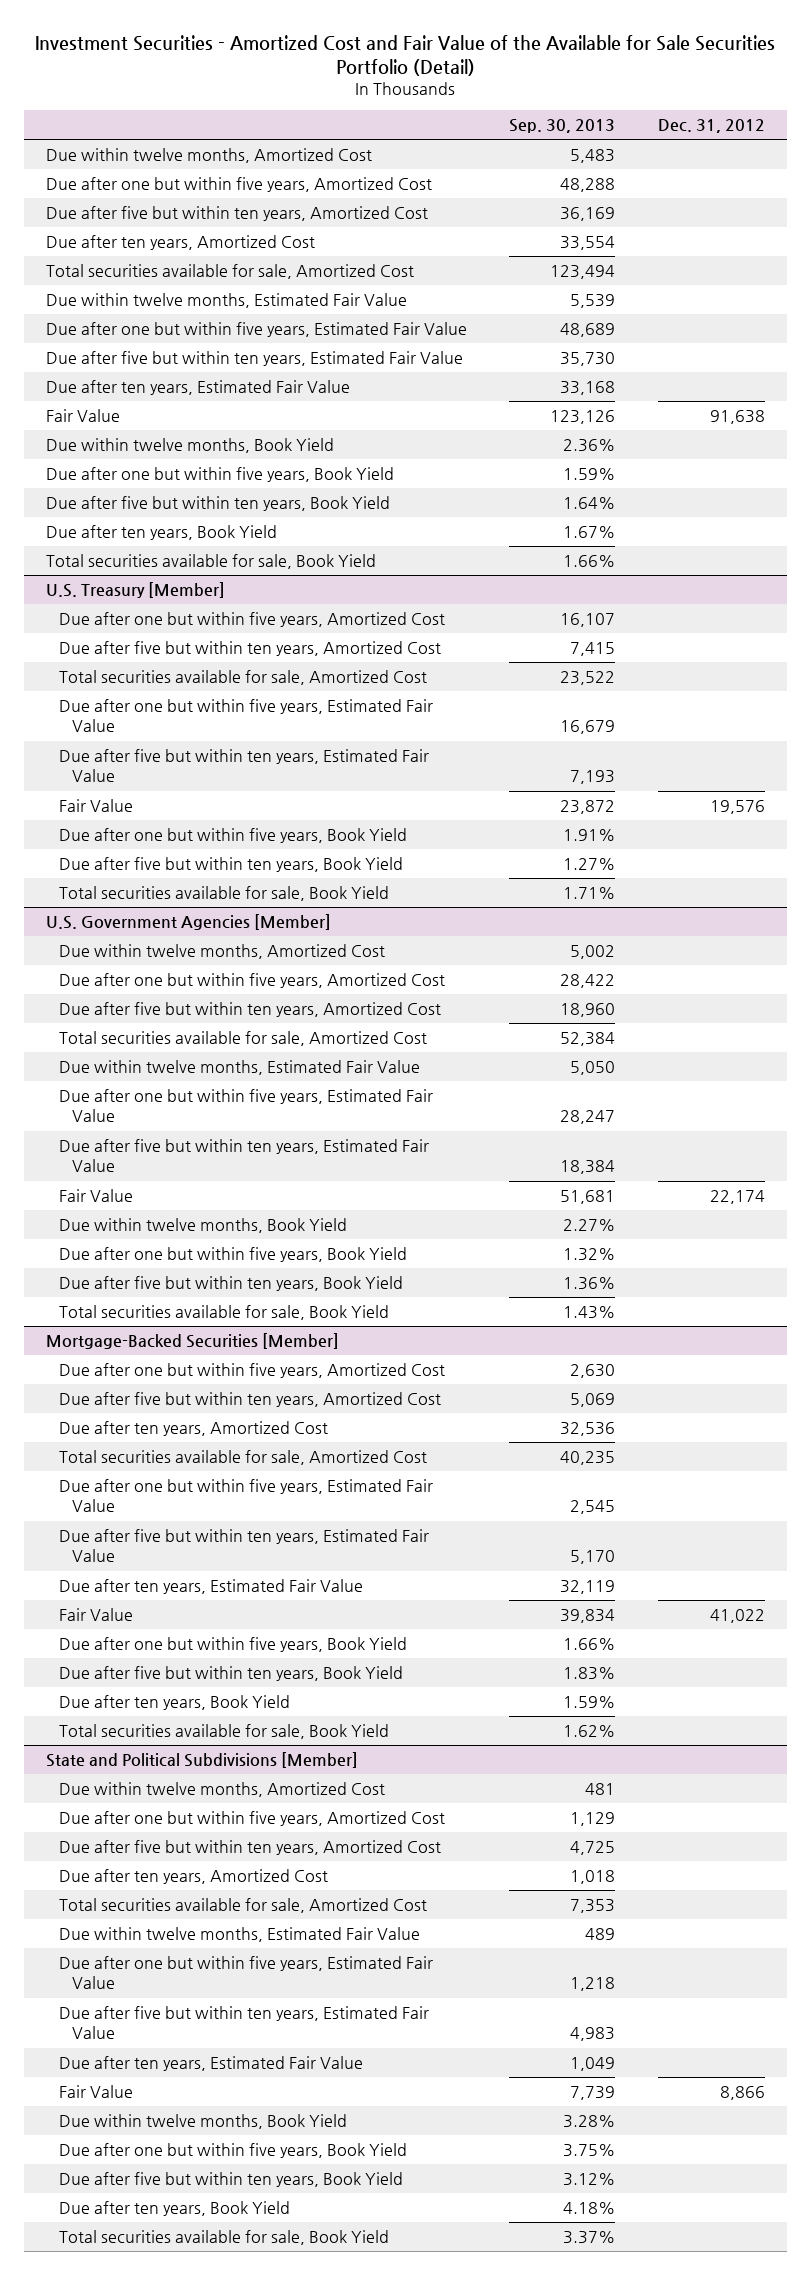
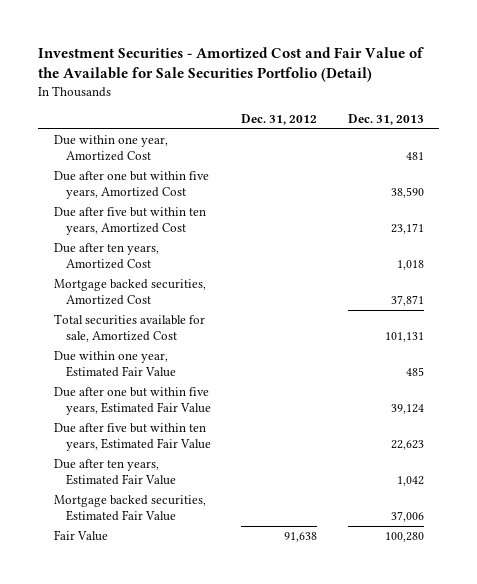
- | Sep. 30, 2013 | Dec. 31, 2012
+ | Dec. 31, 2012 | Dec. 31, 2013
- Due within twelve months, Amortized Cost | 5,483 |
+ Due within one year, Amortized Cost | | 481
+ Mortgage backed securities, Amortized Cost | | 37,871
- Due within twelve months, Estimated Fair Value | 5,539 |
+ Due within one year, Estimated Fair Value | | 485
+ Mortgage backed securities, Estimated Fair Value | | 37,006
- Due within twelve months, Book Yield | 2.36% |
- Due after one but within five years, Book Yield | 1.59% |
- Due after five but within ten years, Book Yield | 1.64% |
- Due after ten years, Book Yield | 1.67% |
- Total securities available for sale, Book Yield | 1.66% |
- U.S. Treasury [Member]
- Due after one but within five years, Amortized Cost | 16,107 |
- Due after five but within ten years, Amortized Cost | 7,415 |
- Total securities available for sale, Amortized Cost | 23,522 |
- Due after one but within five years, Estimated Fair Value | 16,679 |
- Due after five but within ten years, Estimated Fair Value | 7,193 |
- Fair Value | 23,872 | 19,576
- Due after one but within five years, Book Yield | 1.91% |
- Due after five but within ten years, Book Yield | 1.27% |
- Total securities available for sale, Book Yield | 1.71% |
- U.S. Government Agencies [Member]
- Due within twelve months, Amortized Cost | 5,002 |
- Due after one but within five years, Amortized Cost | 28,422 |
- Due after five but within ten years, Amortized Cost | 18,960 |
- Total securities available for sale, Amortized Cost | 52,384 |
- Due within twelve months, Estimated Fair Value | 5,050 |
- Due after one but within five years, Estimated Fair Value | 28,247 |
- Due after five but within ten years, Estimated Fair Value | 18,384 |
- Fair Value | 51,681 | 22,174
- Due within twelve months, Book Yield | 2.27% |
- Due after one but within five years, Book Yield | 1.32% |
- Due after five but within ten years, Book Yield | 1.36% |
- Total securities available for sale, Book Yield | 1.43% |
- Mortgage-Backed Securities [Member]
- Due after one but within five years, Amortized Cost | 2,630 |
- Due after five but within ten years, Amortized Cost | 5,069 |
- Due after ten years, Amortized Cost | 32,536 |
- Total securities available for sale, Amortized Cost | 40,235 |
- Due after one but within five years, Estimated Fair Value | 2,545 |
- Due after five but within ten years, Estimated Fair Value | 5,170 |
- Due after ten years, Estimated Fair Value | 32,119 |
- Fair Value | 39,834 | 41,022
- Due after one but within five years, Book Yield | 1.66% |
- Due after five but within ten years, Book Yield | 1.83% |
- Due after ten years, Book Yield | 1.59% |
- Total securities available for sale, Book Yield | 1.62% |
- State and Political Subdivisions [Member]
- Due within twelve months, Amortized Cost | 481 |
- Due after one but within five years, Amortized Cost | 1,129 |
- Due after five but within ten years, Amortized Cost | 4,725 |
- Due after ten years, Amortized Cost | 1,018 |
- Total securities available for sale, Amortized Cost | 7,353 |
- Due within twelve months, Estimated Fair Value | 489 |
- Due after one but within five years, Estimated Fair Value | 1,218 |
- Due after five but within ten years, Estimated Fair Value | 4,983 |
- Due after ten years, Estimated Fair Value | 1,049 |
- Fair Value | 7,739 | 8,866
- Due within twelve months, Book Yield | 3.28% |
- Due after one but within five years, Book Yield | 3.75% |
- Due after five but within ten years, Book Yield | 3.12% |
- Due after ten years, Book Yield | 4.18% |
- Total securities available for sale, Book Yield | 3.37% |

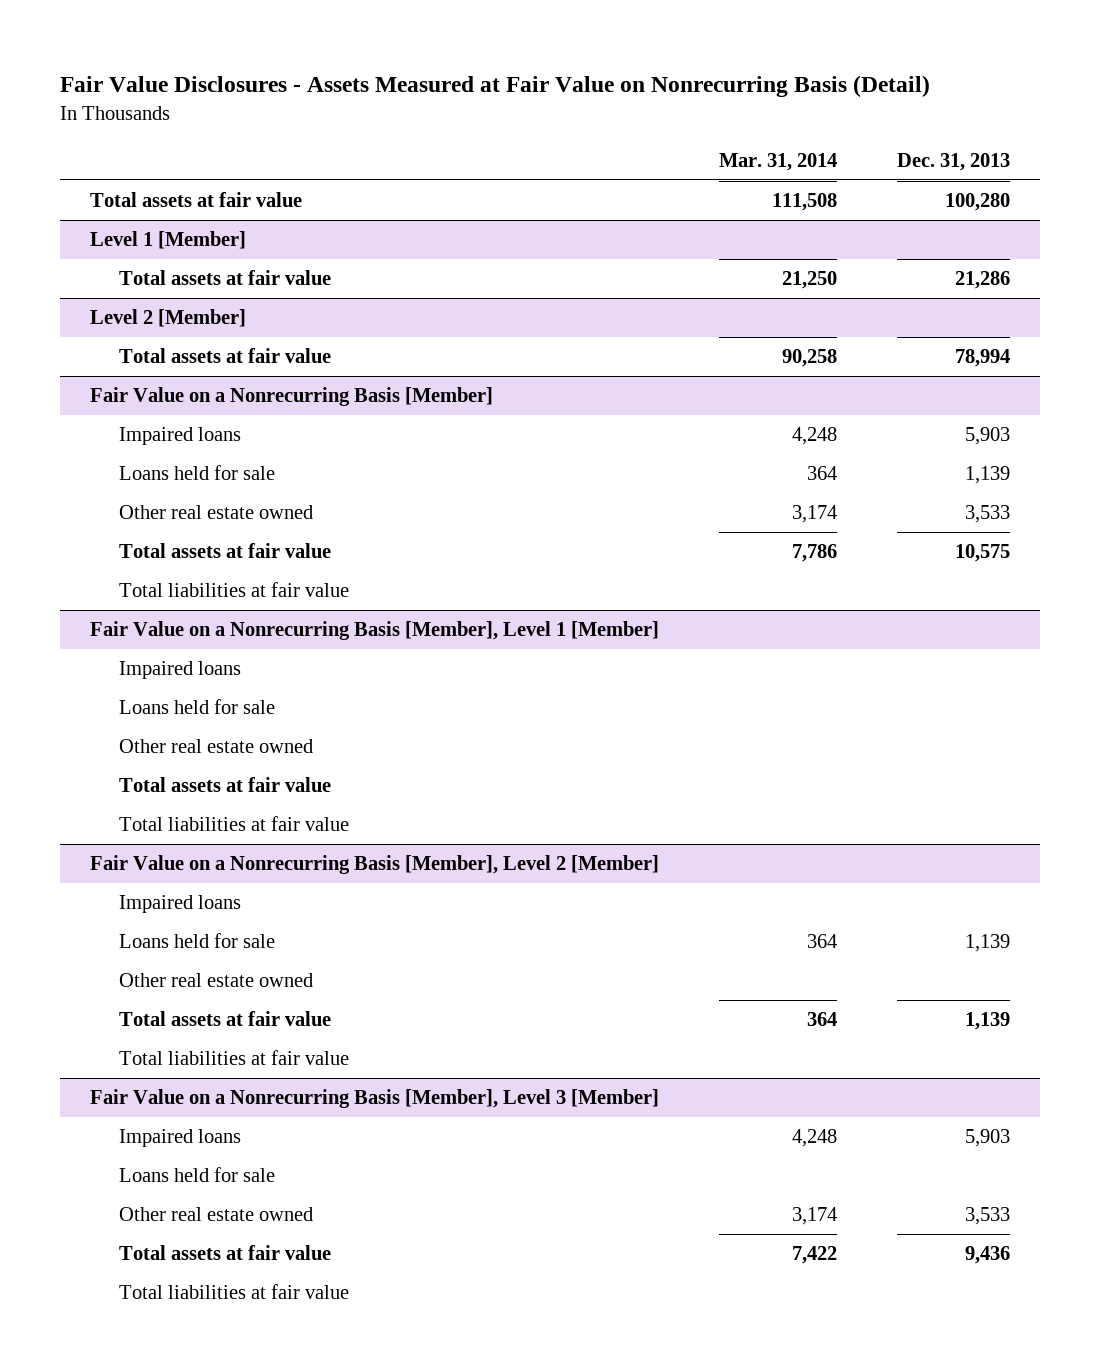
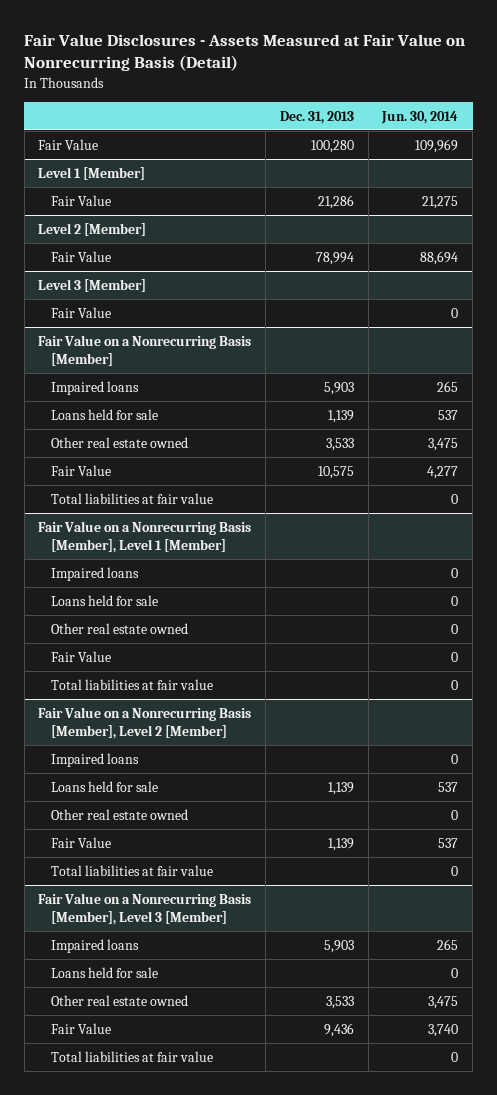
- | Mar. 31, 2014 | Dec. 31, 2013
+ | Dec. 31, 2013 | Jun. 30, 2014
- Total assets at fair value | 111,508 | 100,280
+ Fair Value | 100,280 | 109,969
@ Level 1 [Member]
- Total assets at fair value | 21,250 | 21,286
+ Fair Value | 21,286 | 21,275
@ Level 2 [Member]
- Total assets at fair value | 90,258 | 78,994
+ Fair Value | 78,994 | 88,694
+ Level 3 [Member]
+ Fair Value | | 0
@ Fair Value on a Nonrecurring Basis [Member]
- Total assets at fair value | 7,786 | 10,575
+ Fair Value | 10,575 | 4,277
@ Fair Value on a Nonrecurring Basis [Member], Level 1 [Member]
- Total assets at fair value
+ Fair Value | | 0
@ Fair Value on a Nonrecurring Basis [Member], Level 2 [Member]
- Total assets at fair value | 364 | 1,139
+ Fair Value | 1,139 | 537
@ Fair Value on a Nonrecurring Basis [Member], Level 3 [Member]
- Total assets at fair value | 7,422 | 9,436
+ Fair Value | 9,436 | 3,740

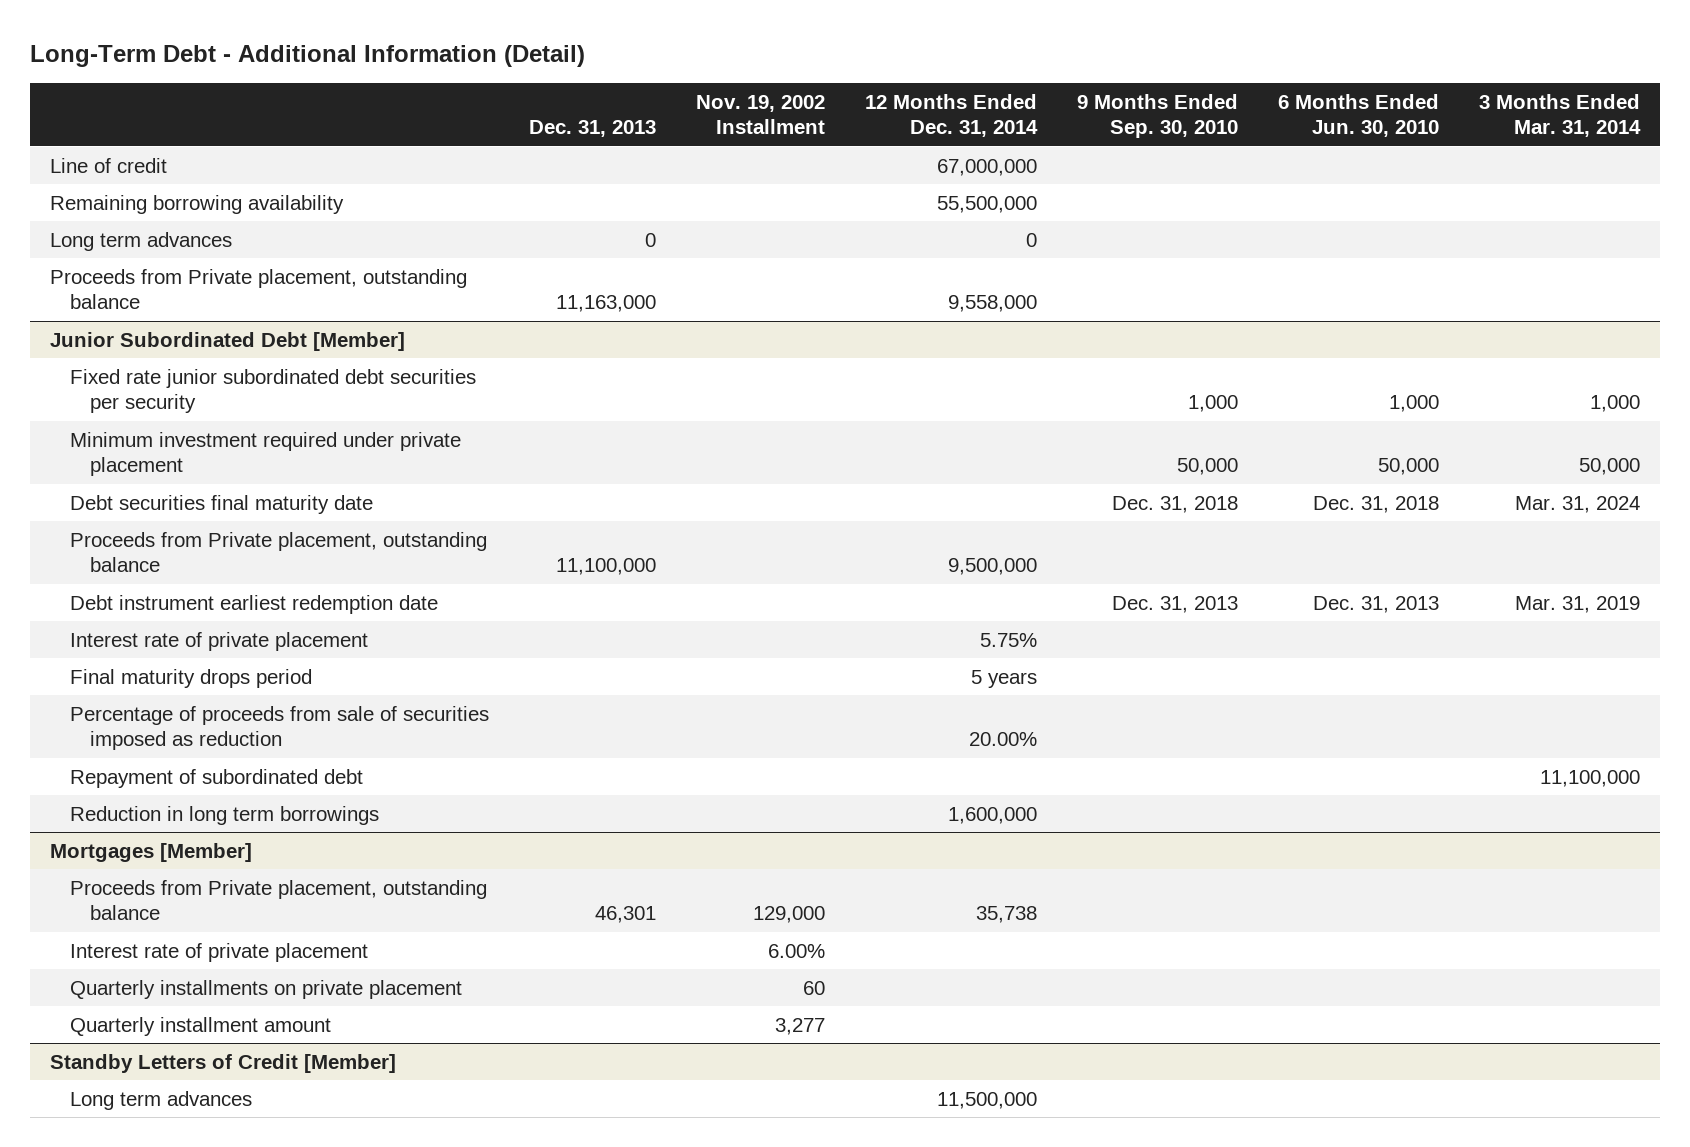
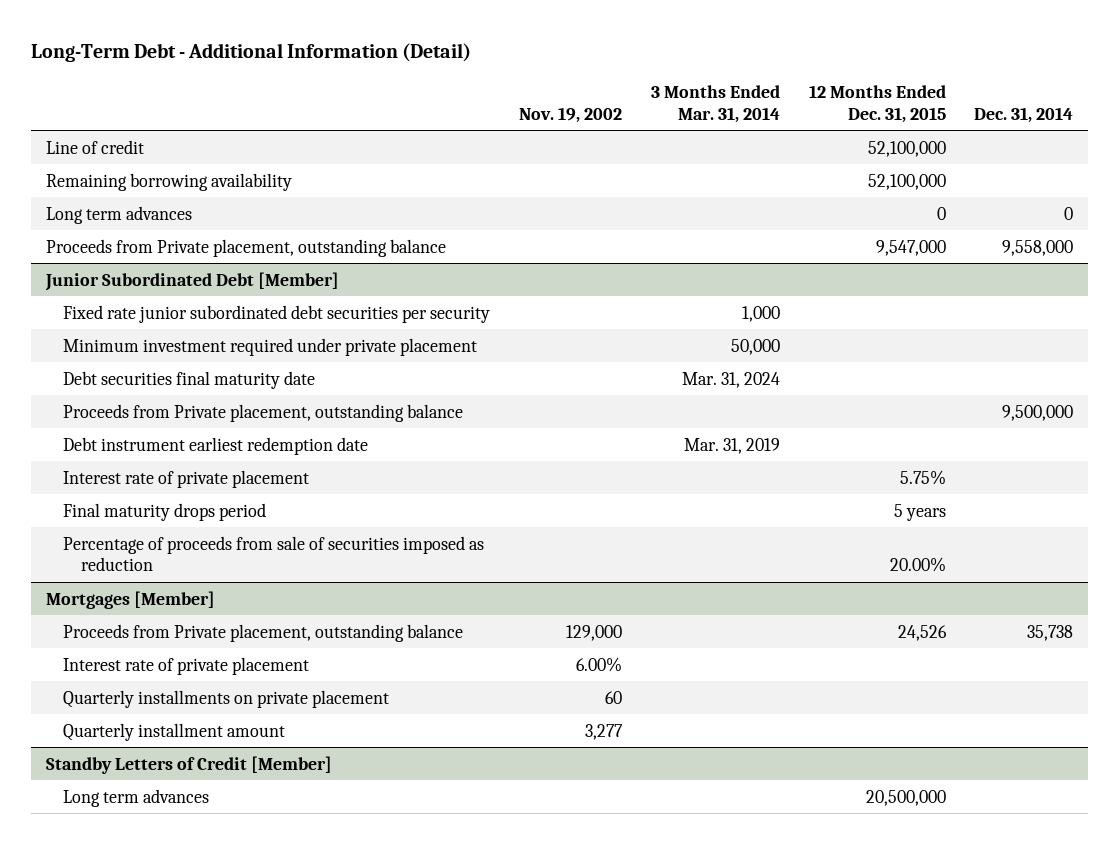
- | Dec. 31, 2013 | Nov. 19, 2002 Installment | 12 Months Ended Dec. 31, 2014 | 9 Months Ended Sep. 30, 2010 | 6 Months Ended Jun. 30, 2010 | 3 Months Ended Mar. 31, 2014
+ | Nov. 19, 2002 | 3 Months Ended Mar. 31, 2014 | 12 Months Ended Dec. 31, 2015 | Dec. 31, 2014
@ Junior Subordinated Debt [Member]
- Repayment of subordinated debt | | | | | | 11,100,000
- Reduction in long term borrowings | | | 1,600,000 | | |

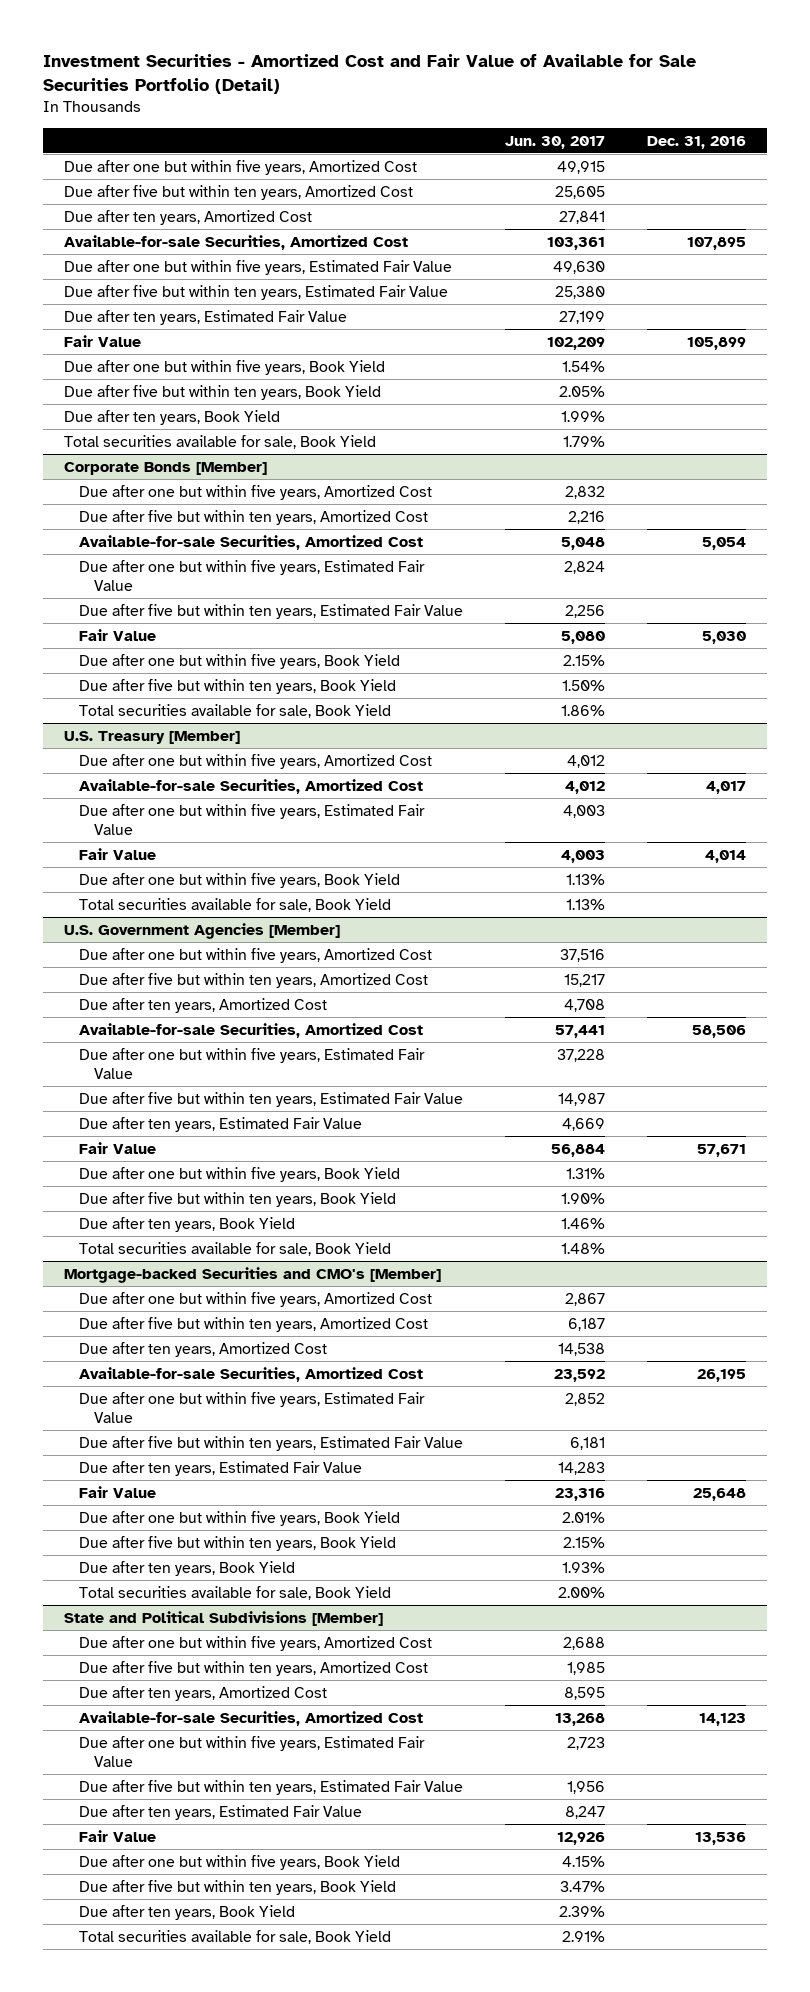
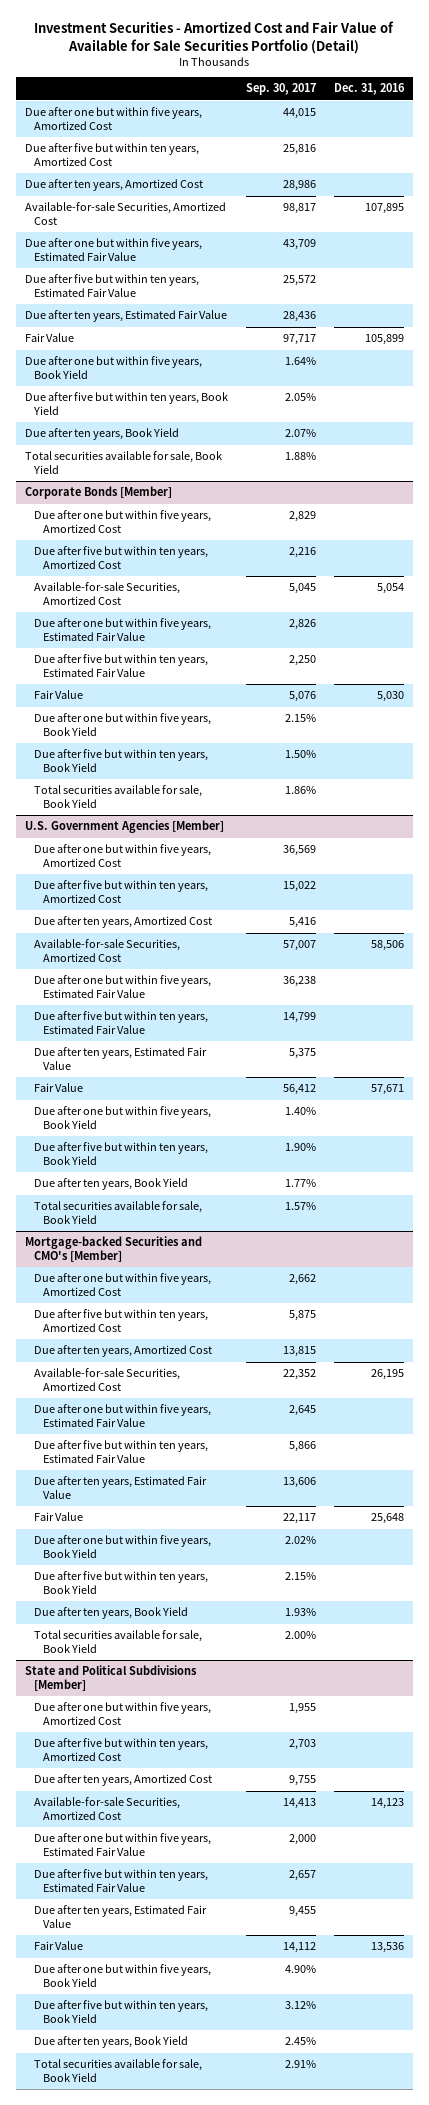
- | Jun. 30, 2017 | Dec. 31, 2016
+ | Sep. 30, 2017 | Dec. 31, 2016
- U.S. Treasury [Member]
- Due after one but within five years, Amortized Cost | 4,012 |
- Available-for-sale Securities, Amortized Cost | 4,012 | 4,017
- Due after one but within five years, Estimated Fair Value | 4,003 |
- Fair Value | 4,003 | 4,014
- Due after one but within five years, Book Yield | 1.13% |
- Total securities available for sale, Book Yield | 1.13% |

